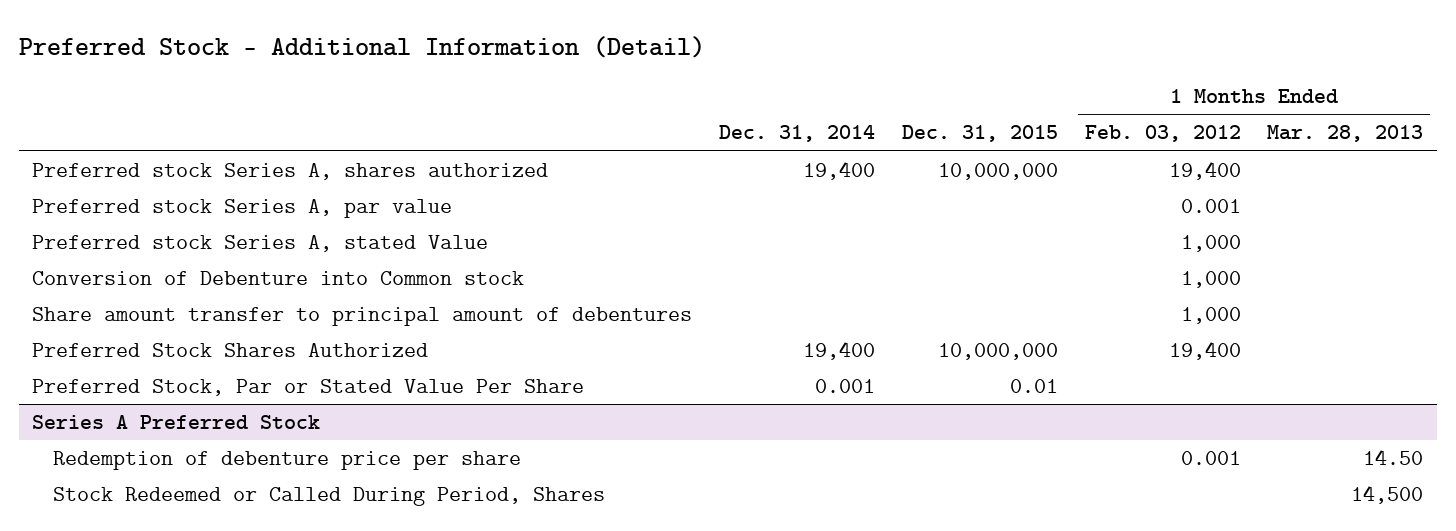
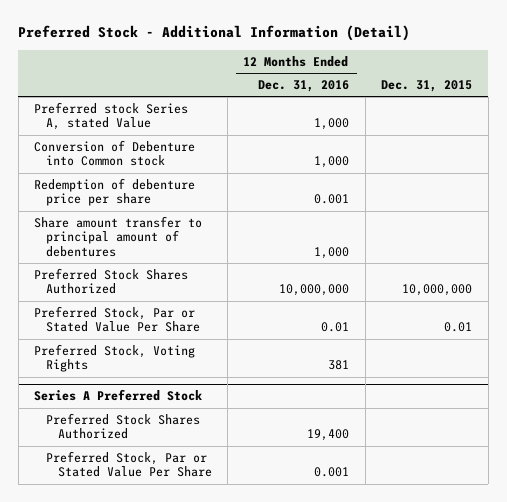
- | Dec. 31, 2014 | Dec. 31, 2015 | 1 Months Ended Feb. 03, 2012 | 1 Months Ended Mar. 28, 2013
+ | 12 Months Ended Dec. 31, 2016 | Dec. 31, 2015
- Preferred stock Series A, shares authorized | 19,400 | 10,000,000 | 19,400 |
- Preferred stock Series A, par value | | | 0.001 |
+ Redemption of debenture price per share | 0.001 |
+ Preferred Stock, Voting Rights | 381 |
@ Series A Preferred Stock
- Redemption of debenture price per share | | | 0.001 | 14.50
- Stock Redeemed or Called During Period, Shares | | | | 14,500
+ Preferred Stock Shares Authorized | 19,400 |
+ Preferred Stock, Par or Stated Value Per Share | 0.001 |

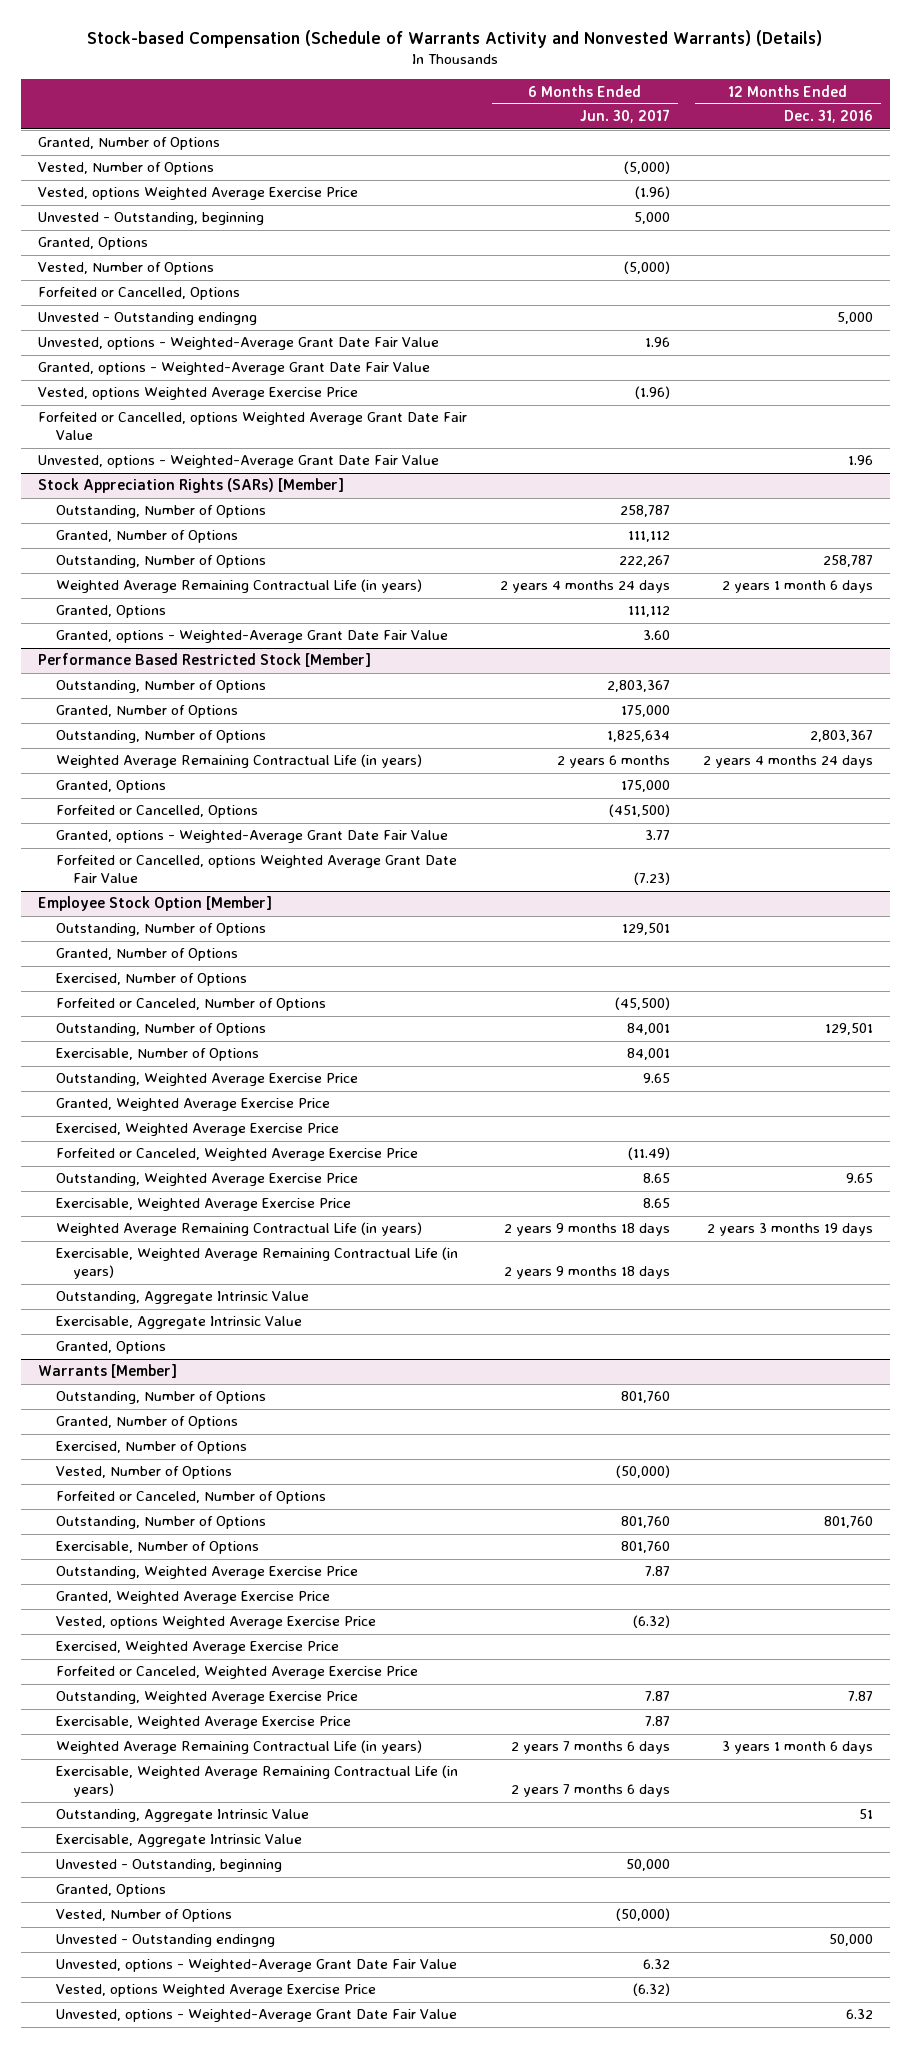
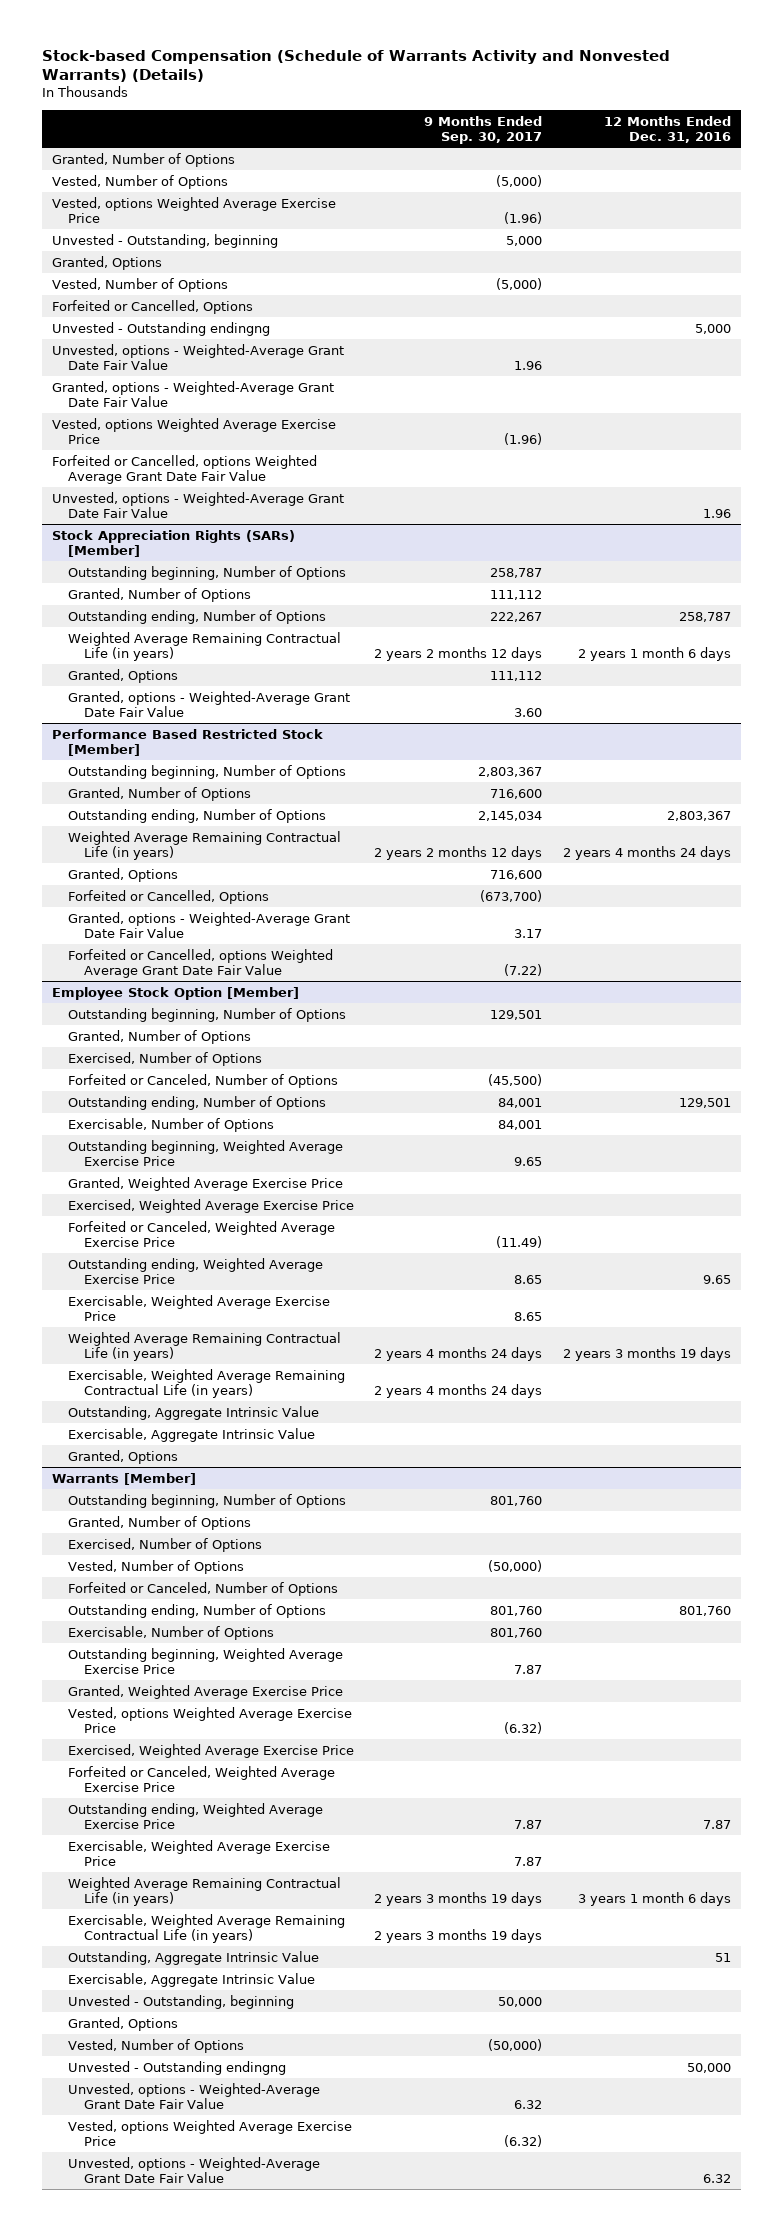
- | 6 Months Ended Jun. 30, 2017 | 12 Months Ended Dec. 31, 2016
+ | 9 Months Ended Sep. 30, 2017 | 12 Months Ended Dec. 31, 2016
@ Stock Appreciation Rights (SARs) [Member]
- Outstanding, Number of Options | 258,787 |
+ Outstanding beginning, Number of Options | 258,787 |
- Outstanding, Number of Options | 222,267 | 258,787
+ Outstanding ending, Number of Options | 222,267 | 258,787
@ Performance Based Restricted Stock [Member]
- Outstanding, Number of Options | 2,803,367 |
+ Outstanding beginning, Number of Options | 2,803,367 |
- Outstanding, Number of Options | 1,825,634 | 2,803,367
+ Outstanding ending, Number of Options | 2,145,034 | 2,803,367
@ Employee Stock Option [Member]
- Outstanding, Number of Options | 129,501 |
+ Outstanding beginning, Number of Options | 129,501 |
- Outstanding, Number of Options | 84,001 | 129,501
+ Outstanding ending, Number of Options | 84,001 | 129,501
- Outstanding, Weighted Average Exercise Price | 9.65 |
+ Outstanding beginning, Weighted Average Exercise Price | 9.65 |
- Outstanding, Weighted Average Exercise Price | 8.65 | 9.65
+ Outstanding ending, Weighted Average Exercise Price | 8.65 | 9.65
@ Warrants [Member]
- Outstanding, Number of Options | 801,760 |
+ Outstanding beginning, Number of Options | 801,760 |
- Outstanding, Number of Options | 801,760 | 801,760
+ Outstanding ending, Number of Options | 801,760 | 801,760
- Outstanding, Weighted Average Exercise Price | 7.87 |
+ Outstanding beginning, Weighted Average Exercise Price | 7.87 |
- Outstanding, Weighted Average Exercise Price | 7.87 | 7.87
+ Outstanding ending, Weighted Average Exercise Price | 7.87 | 7.87

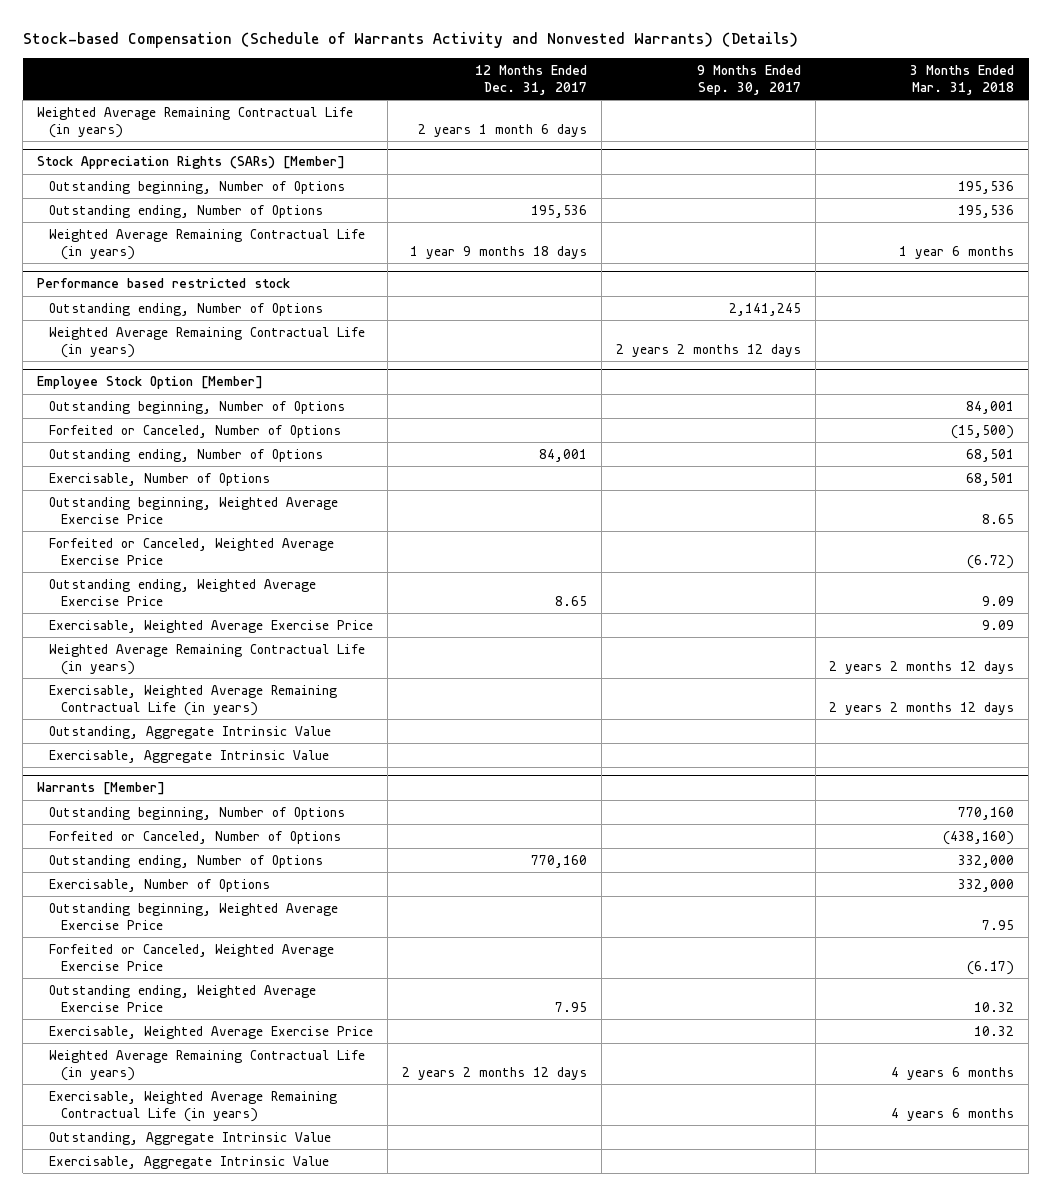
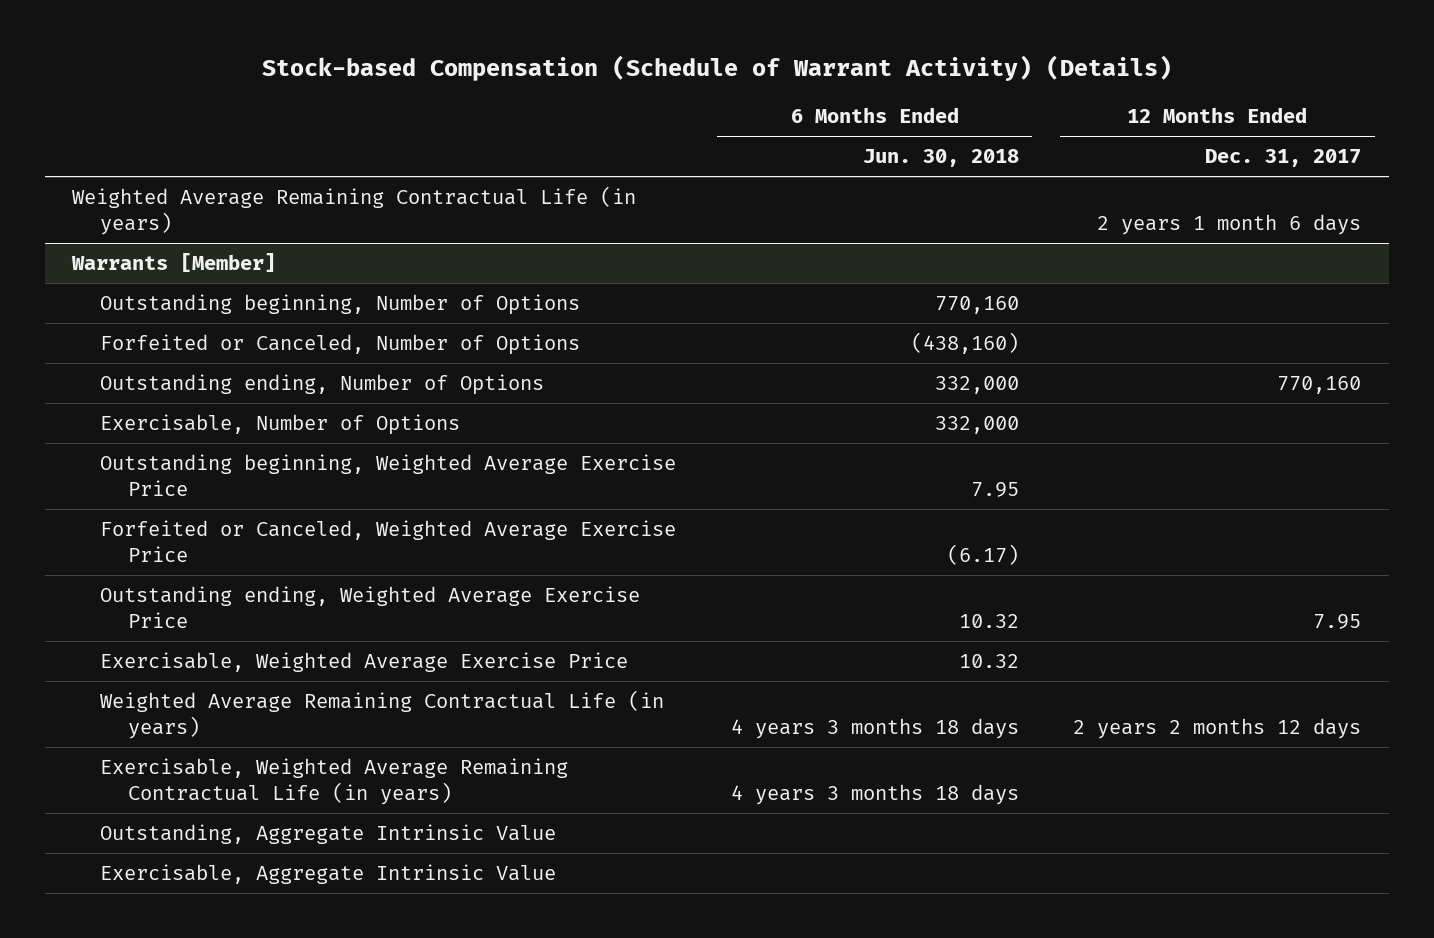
- Stock-based Compensation (Schedule of Warrants Activity and Nonvested Warrants) (Details)
+ Stock-based Compensation (Schedule of Warrant Activity) (Details)
- | 12 Months Ended Dec. 31, 2017 | 9 Months Ended Sep. 30, 2017 | 3 Months Ended Mar. 31, 2018
+ | 6 Months Ended Jun. 30, 2018 | 12 Months Ended Dec. 31, 2017
- Stock Appreciation Rights (SARs) [Member]
- Outstanding beginning, Number of Options | | | 195,536
- Outstanding ending, Number of Options | 195,536 | | 195,536
- Weighted Average Remaining Contractual Life (in years) | 1 year 9 months 18 days | | 1 year 6 months
- Performance based restricted stock
- Outstanding ending, Number of Options | | 2,141,245 |
- Weighted Average Remaining Contractual Life (in years) | | 2 years 2 months 12 days |
- Employee Stock Option [Member]
- Outstanding beginning, Number of Options | | | 84,001
- Forfeited or Canceled, Number of Options | | | (15,500)
- Outstanding ending, Number of Options | 84,001 | | 68,501
- Exercisable, Number of Options | | | 68,501
- Outstanding beginning, Weighted Average Exercise Price | | | 8.65
- Forfeited or Canceled, Weighted Average Exercise Price | | | (6.72)
- Outstanding ending, Weighted Average Exercise Price | 8.65 | | 9.09
- Exercisable, Weighted Average Exercise Price | | | 9.09
- Weighted Average Remaining Contractual Life (in years) | | | 2 years 2 months 12 days
- Exercisable, Weighted Average Remaining Contractual Life (in years) | | | 2 years 2 months 12 days
- Outstanding, Aggregate Intrinsic Value
- Exercisable, Aggregate Intrinsic Value

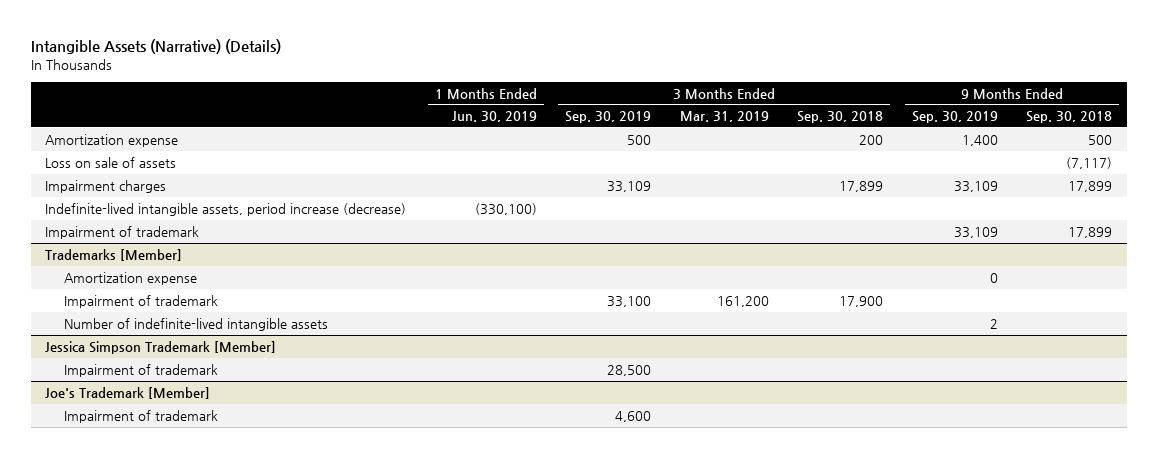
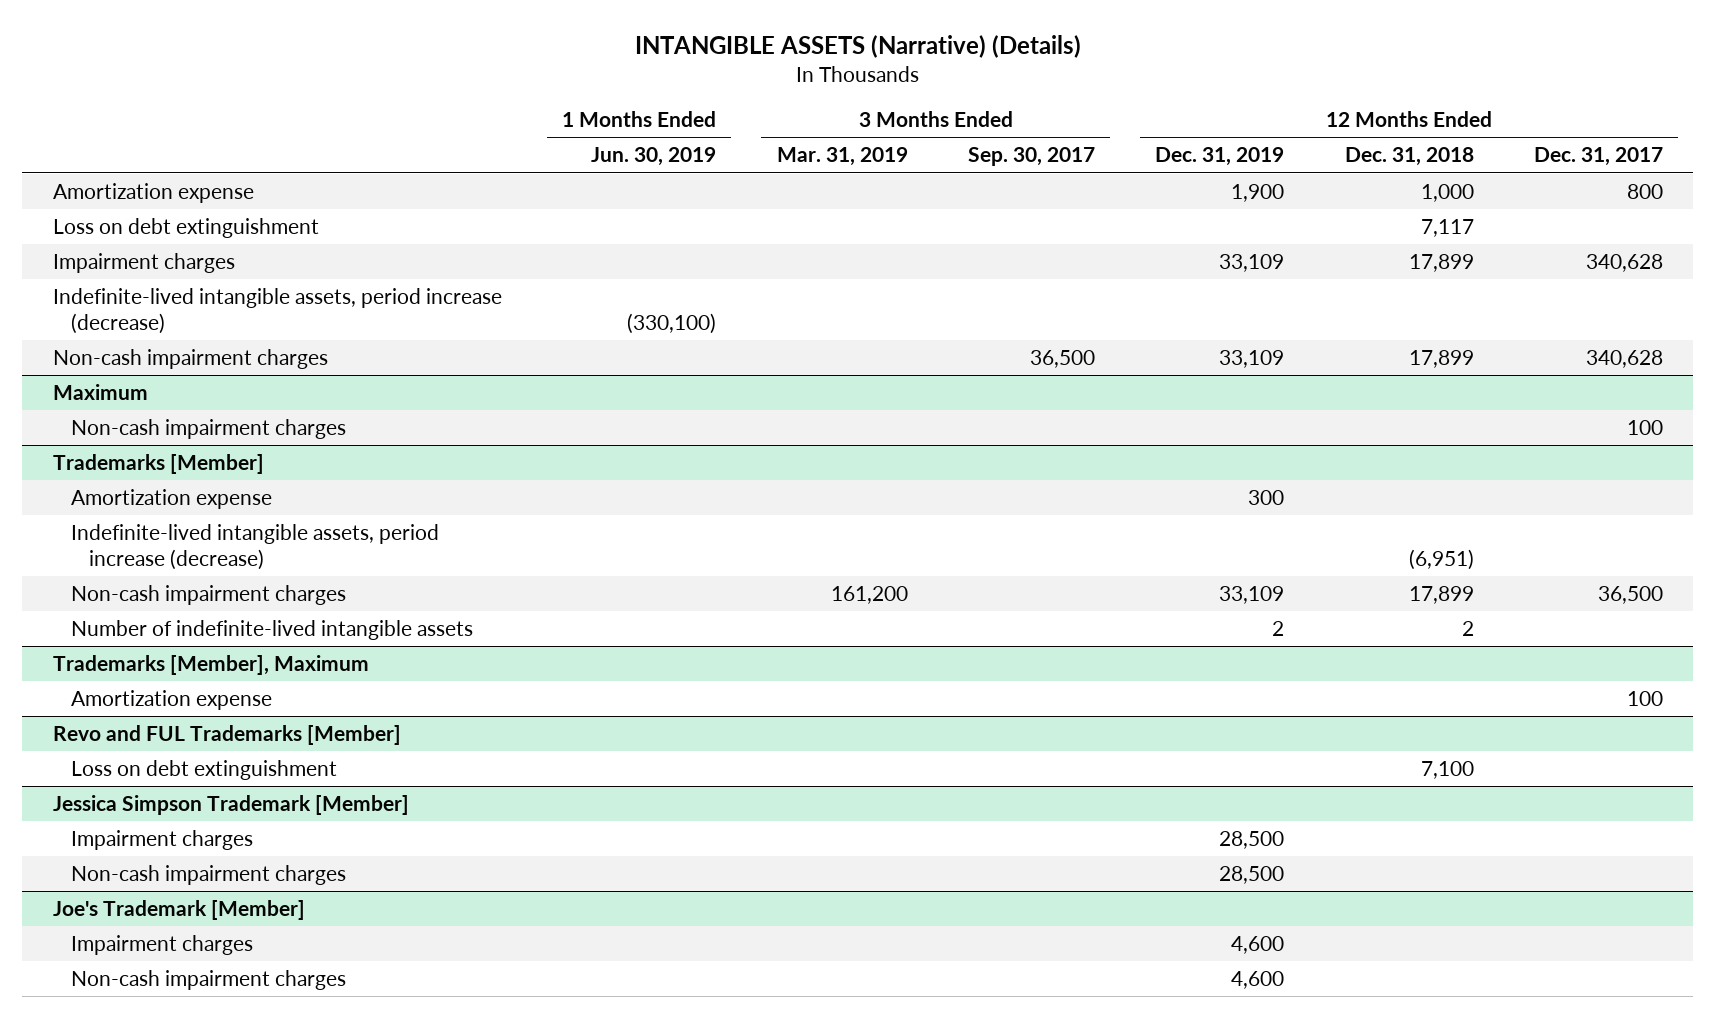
- Intangible Assets (Narrative) (Details)
+ INTANGIBLE ASSETS (Narrative) (Details)
- | 1 Months Ended Jun. 30, 2019 | 3 Months Ended Sep. 30, 2019 | 3 Months Ended Mar. 31, 2019 | 3 Months Ended Sep. 30, 2018 | 9 Months Ended Sep. 30, 2019 | 9 Months Ended Sep. 30, 2018
+ | 1 Months Ended Jun. 30, 2019 | 3 Months Ended Mar. 31, 2019 | 3 Months Ended Sep. 30, 2017 | 12 Months Ended Dec. 31, 2019 | 12 Months Ended Dec. 31, 2018 | 12 Months Ended Dec. 31, 2017
- Loss on sale of assets | | | | | | (7,117)
+ Loss on debt extinguishment | | | | | 7,117 |
- Impairment of trademark | | | | | 33,109 | 17,899
+ Non-cash impairment charges | | | 36,500 | 33,109 | 17,899 | 340,628
+ Maximum
+ Non-cash impairment charges | | | | | | 100
@ Trademarks [Member]
- Impairment of trademark | | 33,100 | 161,200 | 17,900 | |
+ Indefinite-lived intangible assets, period increase (decrease) | | | | | (6,951) |
+ Non-cash impairment charges | | 161,200 | | 33,109 | 17,899 | 36,500
+ Trademarks [Member], Maximum
+ Amortization expense | | | | | | 100
+ Revo and FUL Trademarks [Member]
+ Loss on debt extinguishment | | | | | 7,100 |
@ Jessica Simpson Trademark [Member]
- Impairment of trademark | | 28,500 | | | |
+ Impairment charges | | | | 28,500 | |
+ Non-cash impairment charges | | | | 28,500 | |
@ Joe's Trademark [Member]
- Impairment of trademark | | 4,600 | | | |
+ Impairment charges | | | | 4,600 | |
+ Non-cash impairment charges | | | | 4,600 | |

